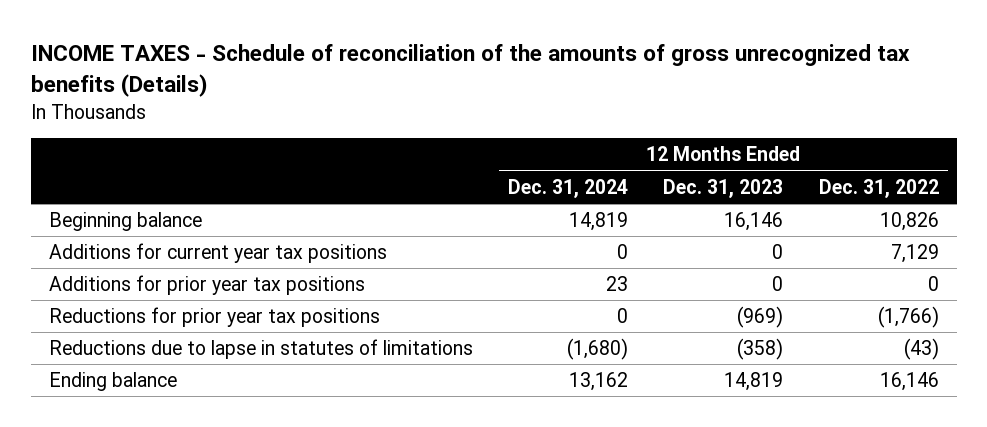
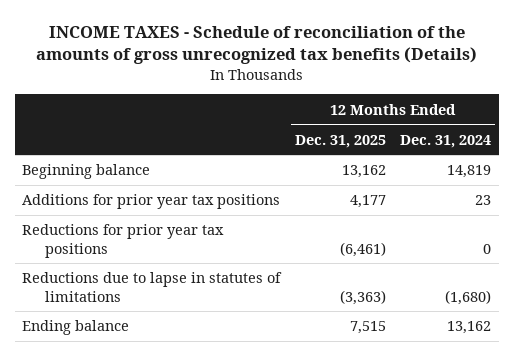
- | 12 Months Ended Dec. 31, 2024 | 12 Months Ended Dec. 31, 2023 | 12 Months Ended Dec. 31, 2022
+ | 12 Months Ended Dec. 31, 2025 | 12 Months Ended Dec. 31, 2024
- Additions for current year tax positions | 0 | 0 | 7,129

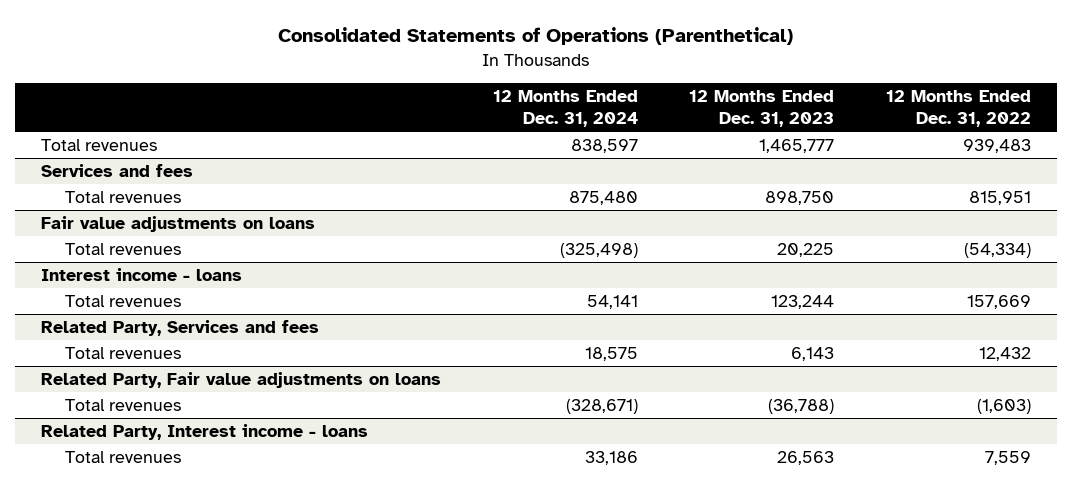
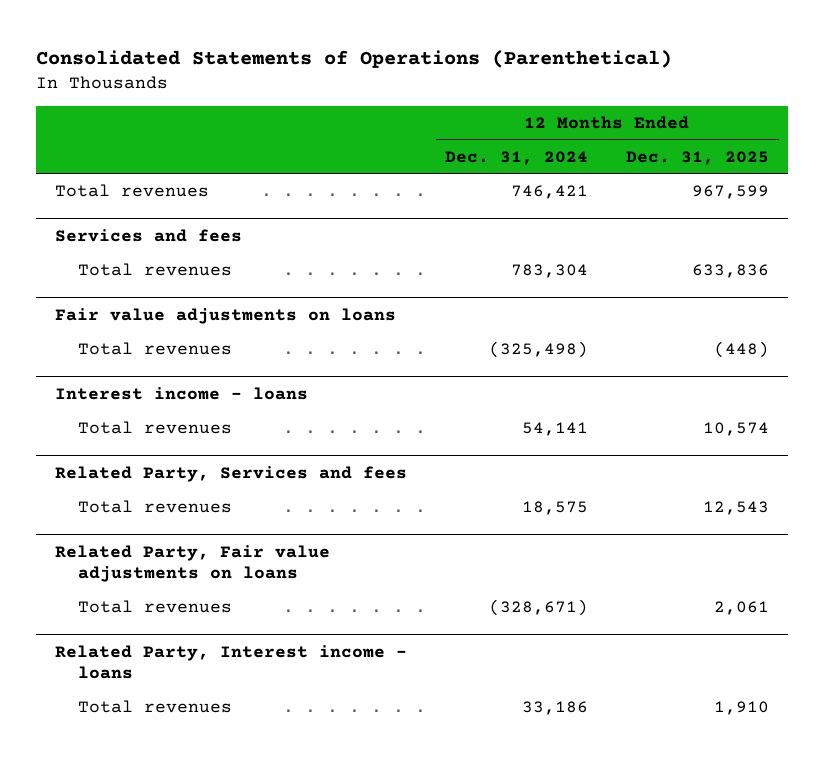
- | 12 Months Ended Dec. 31, 2024 | 12 Months Ended Dec. 31, 2023 | 12 Months Ended Dec. 31, 2022
+ | 12 Months Ended Dec. 31, 2024 | 12 Months Ended Dec. 31, 2025
- Total revenues | 838,597 | 1,465,777 | 939,483
+ Total revenues | 746,421 | 967,599
@ Services and fees
- Total revenues | 875,480 | 898,750 | 815,951
+ Total revenues | 783,304 | 633,836

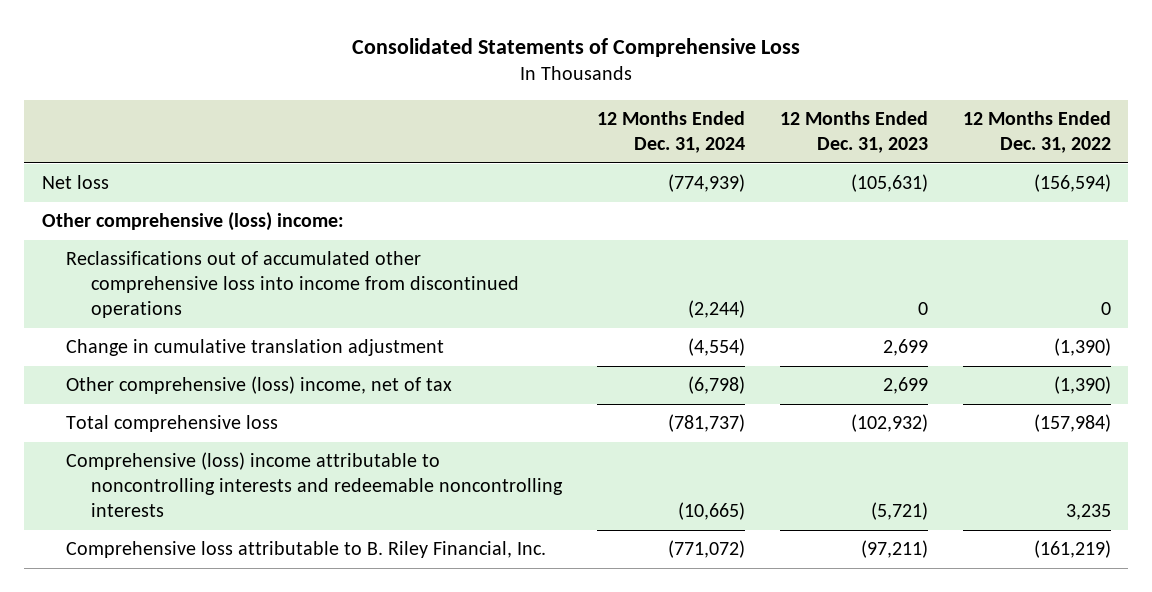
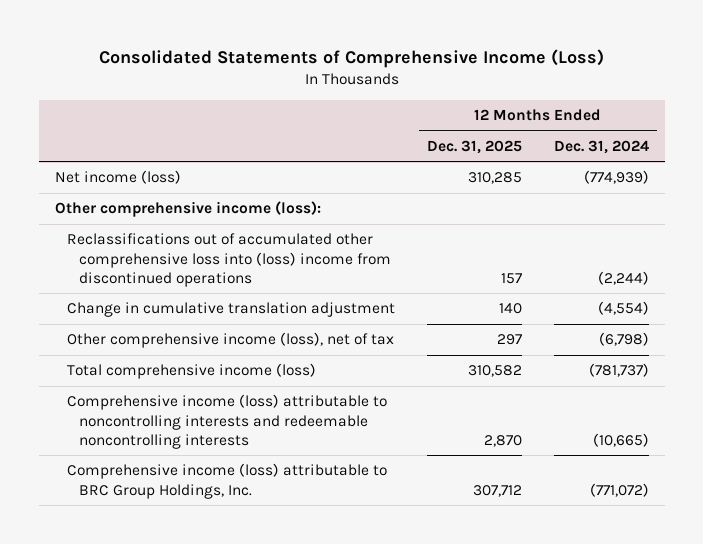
- Consolidated Statements of Comprehensive Loss
+ Consolidated Statements of Comprehensive Income (Loss)
- | 12 Months Ended Dec. 31, 2024 | 12 Months Ended Dec. 31, 2023 | 12 Months Ended Dec. 31, 2022
+ | 12 Months Ended Dec. 31, 2025 | 12 Months Ended Dec. 31, 2024
- Net loss | (774,939) | (105,631) | (156,594)
- Other comprehensive (loss) income:
- Reclassifications out of accumulated other comprehensive loss into income from discontinued operations | (2,244) | 0 | 0
+ Net income (loss) | 310,285 | (774,939)
+ Other comprehensive income (loss):
+ Reclassifications out of accumulated other comprehensive loss into (loss) income from discontinued operations | 157 | (2,244)
- Other comprehensive (loss) income, net of tax | (6,798) | 2,699 | (1,390)
- Total comprehensive loss | (781,737) | (102,932) | (157,984)
- Comprehensive (loss) income attributable to noncontrolling interests and redeemable noncontrolling interests | (10,665) | (5,721) | 3,235
- Comprehensive loss attributable to B. Riley Financial, Inc. | (771,072) | (97,211) | (161,219)
+ Other comprehensive income (loss), net of tax | 297 | (6,798)
+ Total comprehensive income (loss) | 310,582 | (781,737)
+ Comprehensive income (loss) attributable to noncontrolling interests and redeemable noncontrolling interests | 2,870 | (10,665)
+ Comprehensive income (loss) attributable to BRC Group Holdings, Inc. | 307,712 | (771,072)

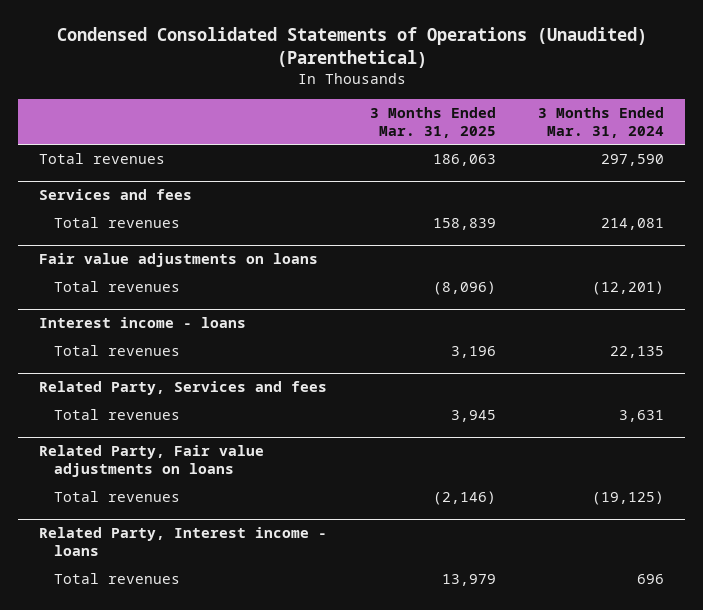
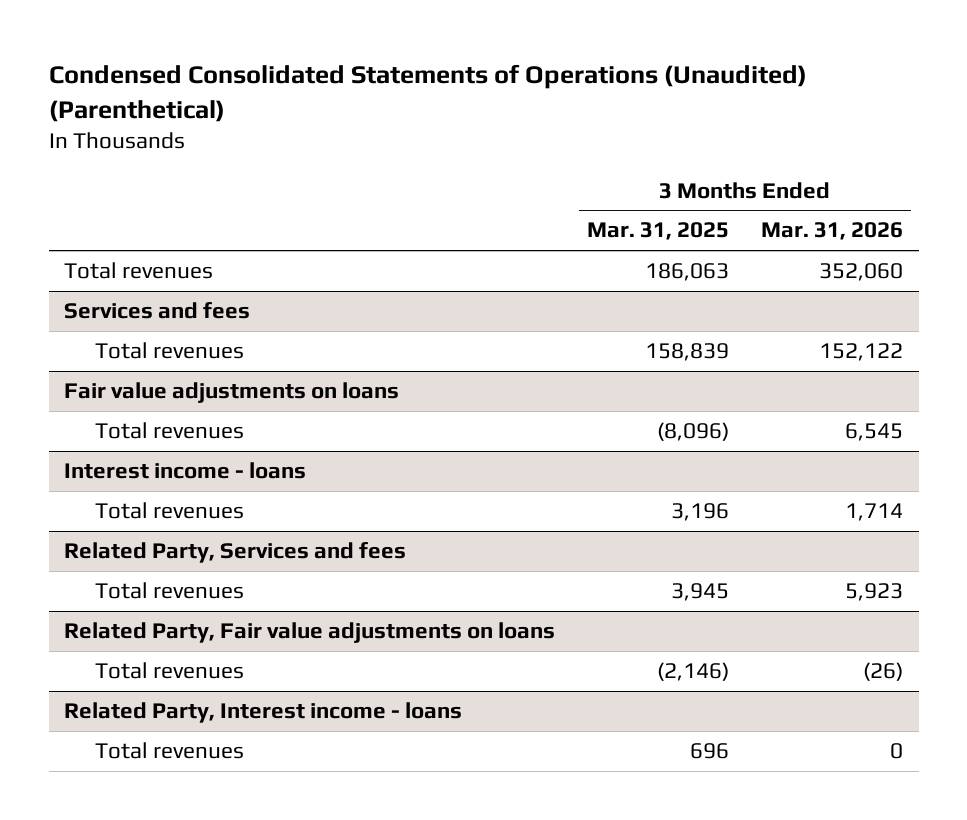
- | 3 Months Ended Mar. 31, 2025 | 3 Months Ended Mar. 31, 2024
+ | 3 Months Ended Mar. 31, 2025 | 3 Months Ended Mar. 31, 2026
@ Related Party, Interest income - loans
- Total revenues | 13,979 | 696
+ Total revenues | 696 | 0

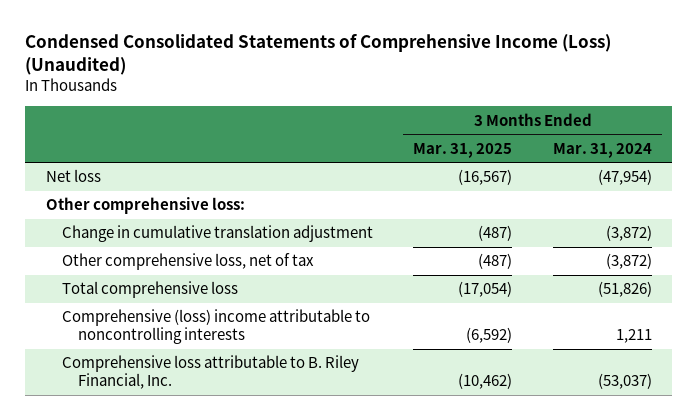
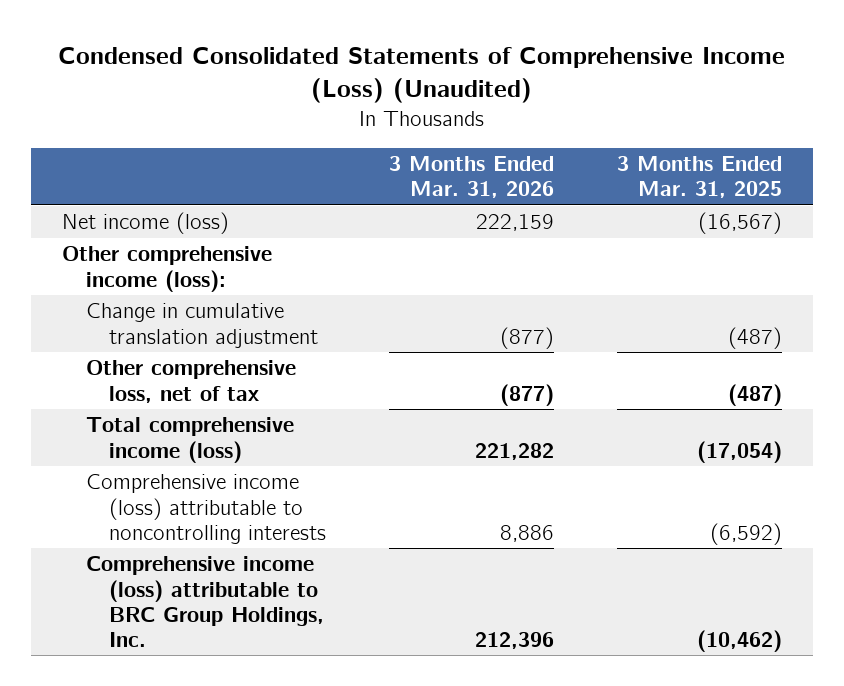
- | 3 Months Ended Mar. 31, 2025 | 3 Months Ended Mar. 31, 2024
+ | 3 Months Ended Mar. 31, 2026 | 3 Months Ended Mar. 31, 2025
- Net loss | (16,567) | (47,954)
- Other comprehensive loss:
+ Net income (loss) | 222,159 | (16,567)
+ Other comprehensive income (loss):
- Total comprehensive loss | (17,054) | (51,826)
- Comprehensive (loss) income attributable to noncontrolling interests | (6,592) | 1,211
- Comprehensive loss attributable to B. Riley Financial, Inc. | (10,462) | (53,037)
+ Total comprehensive income (loss) | 221,282 | (17,054)
+ Comprehensive income (loss) attributable to noncontrolling interests | 8,886 | (6,592)
+ Comprehensive income (loss) attributable to BRC Group Holdings, Inc. | 212,396 | (10,462)

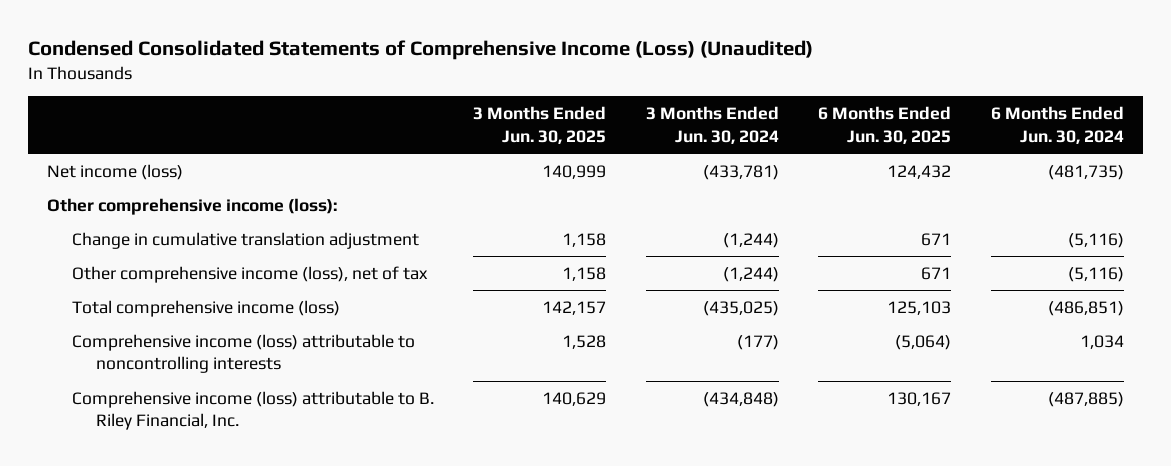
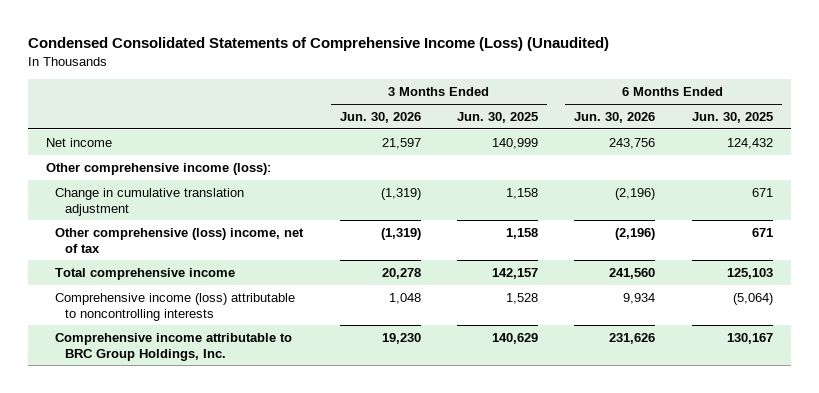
- | 3 Months Ended Jun. 30, 2025 | 3 Months Ended Jun. 30, 2024 | 6 Months Ended Jun. 30, 2025 | 6 Months Ended Jun. 30, 2024
+ | 3 Months Ended Jun. 30, 2026 | 3 Months Ended Jun. 30, 2025 | 6 Months Ended Jun. 30, 2026 | 6 Months Ended Jun. 30, 2025
- Net income (loss) | 140,999 | (433,781) | 124,432 | (481,735)
+ Net income | 21,597 | 140,999 | 243,756 | 124,432
- Other comprehensive income (loss), net of tax | 1,158 | (1,244) | 671 | (5,116)
- Total comprehensive income (loss) | 142,157 | (435,025) | 125,103 | (486,851)
+ Other comprehensive (loss) income, net of tax | (1,319) | 1,158 | (2,196) | 671
+ Total comprehensive income | 20,278 | 142,157 | 241,560 | 125,103
- Comprehensive income (loss) attributable to B. Riley Financial, Inc. | 140,629 | (434,848) | 130,167 | (487,885)
+ Comprehensive income attributable to BRC Group Holdings, Inc. | 19,230 | 140,629 | 231,626 | 130,167

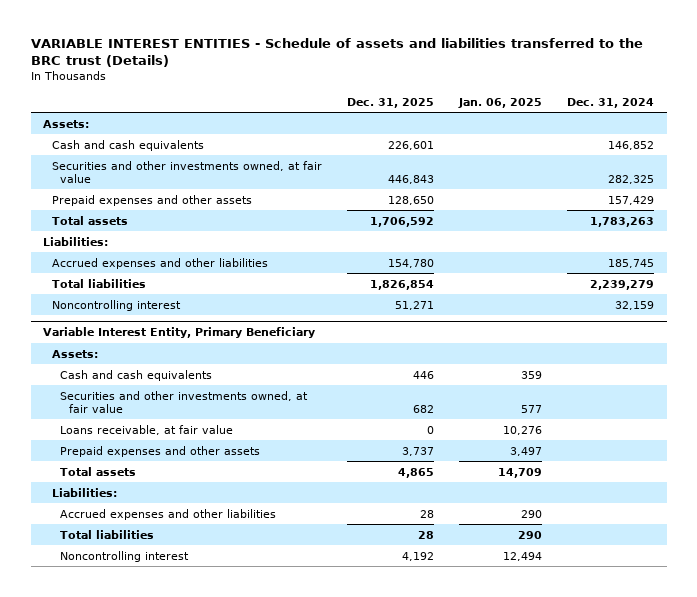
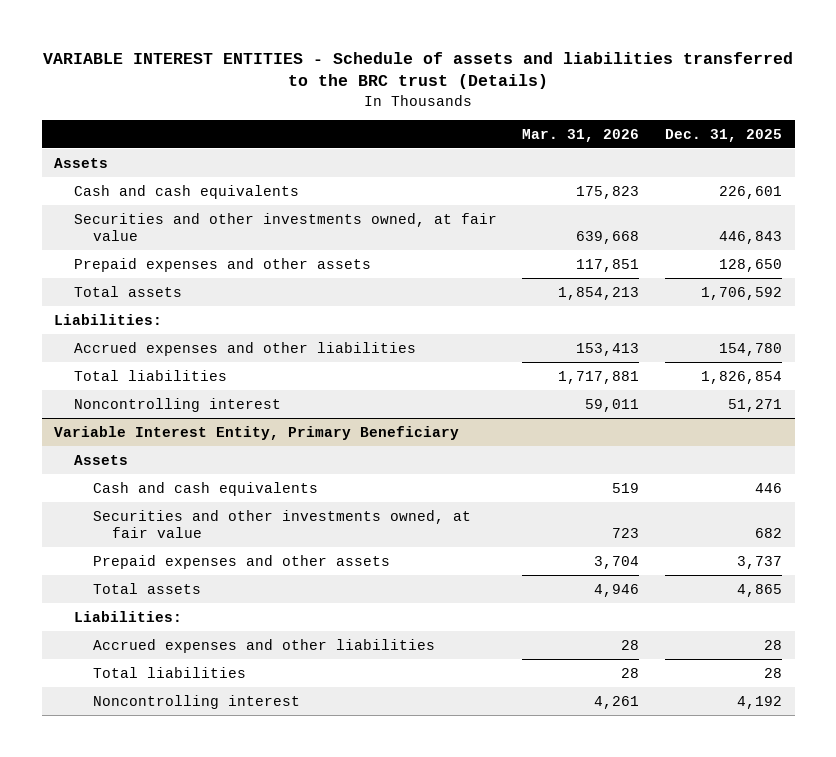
- | Dec. 31, 2025 | Jan. 06, 2025 | Dec. 31, 2024
+ | Mar. 31, 2026 | Dec. 31, 2025
- Assets:
+ Assets
@ Variable Interest Entity, Primary Beneficiary
- Assets:
+ Assets
- Loans receivable, at fair value | 0 | 10,276 |

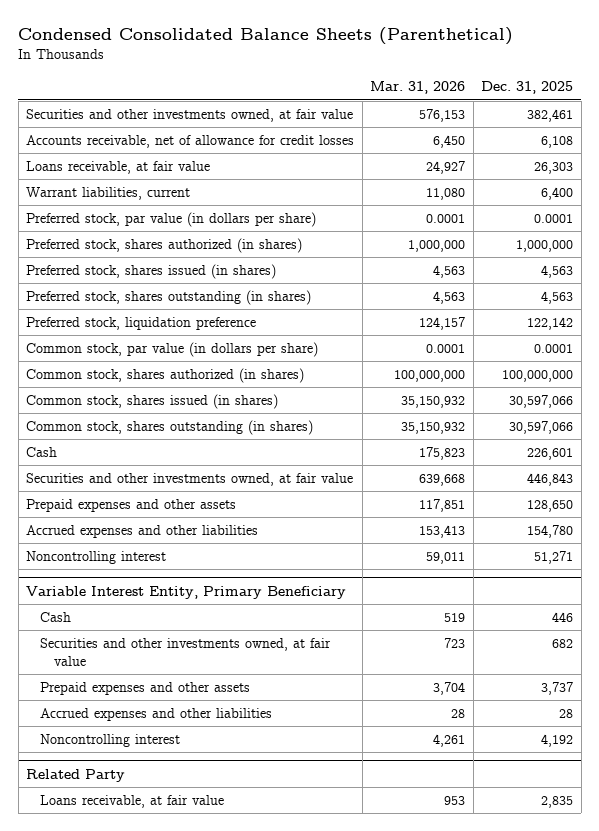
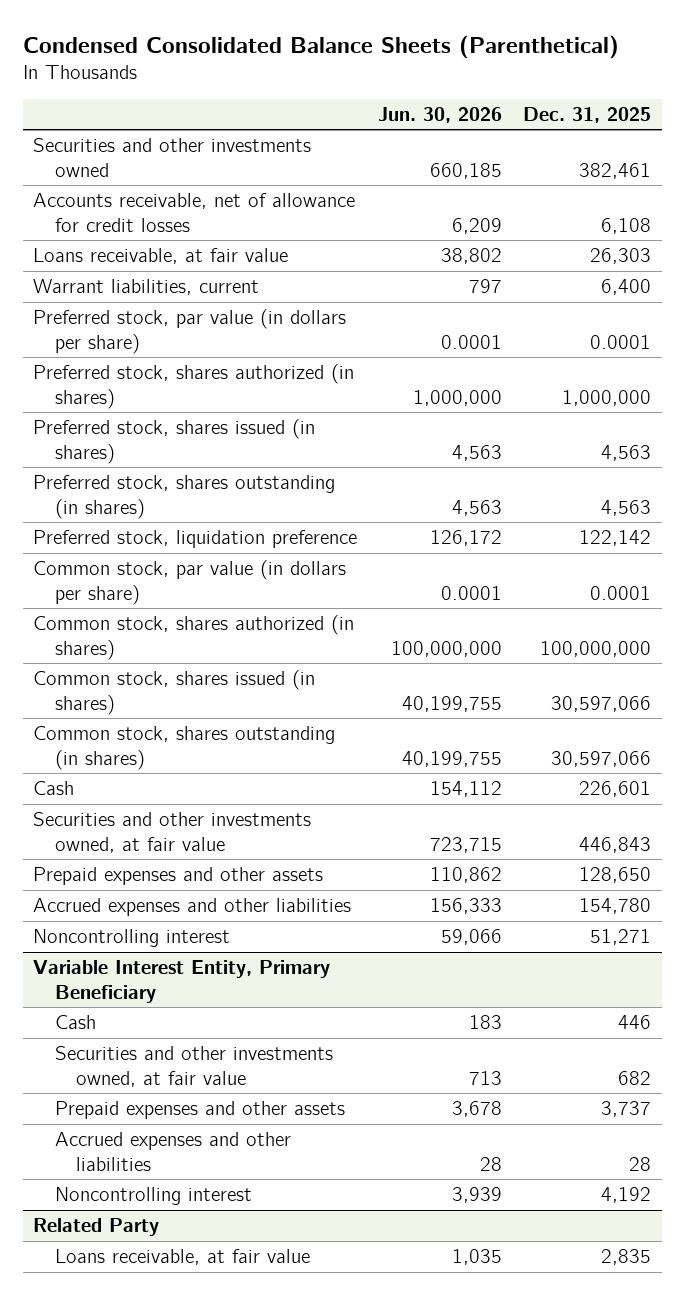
- | Mar. 31, 2026 | Dec. 31, 2025
+ | Jun. 30, 2026 | Dec. 31, 2025
- Securities and other investments owned, at fair value | 576,153 | 382,461
+ Securities and other investments owned | 660,185 | 382,461

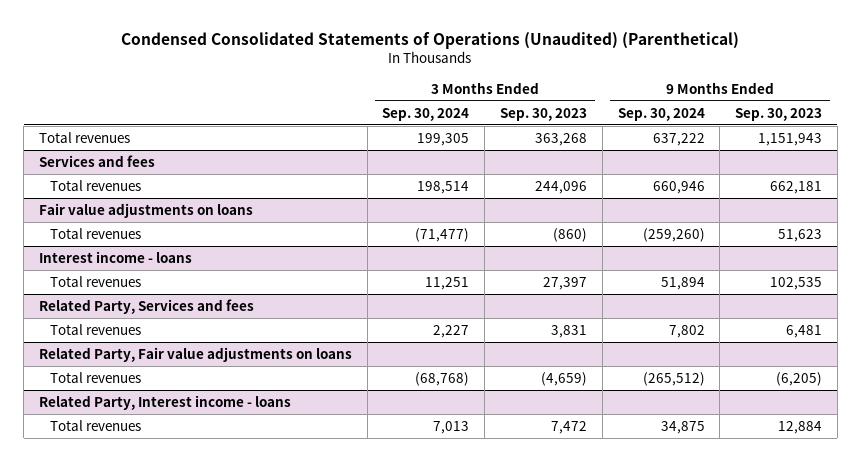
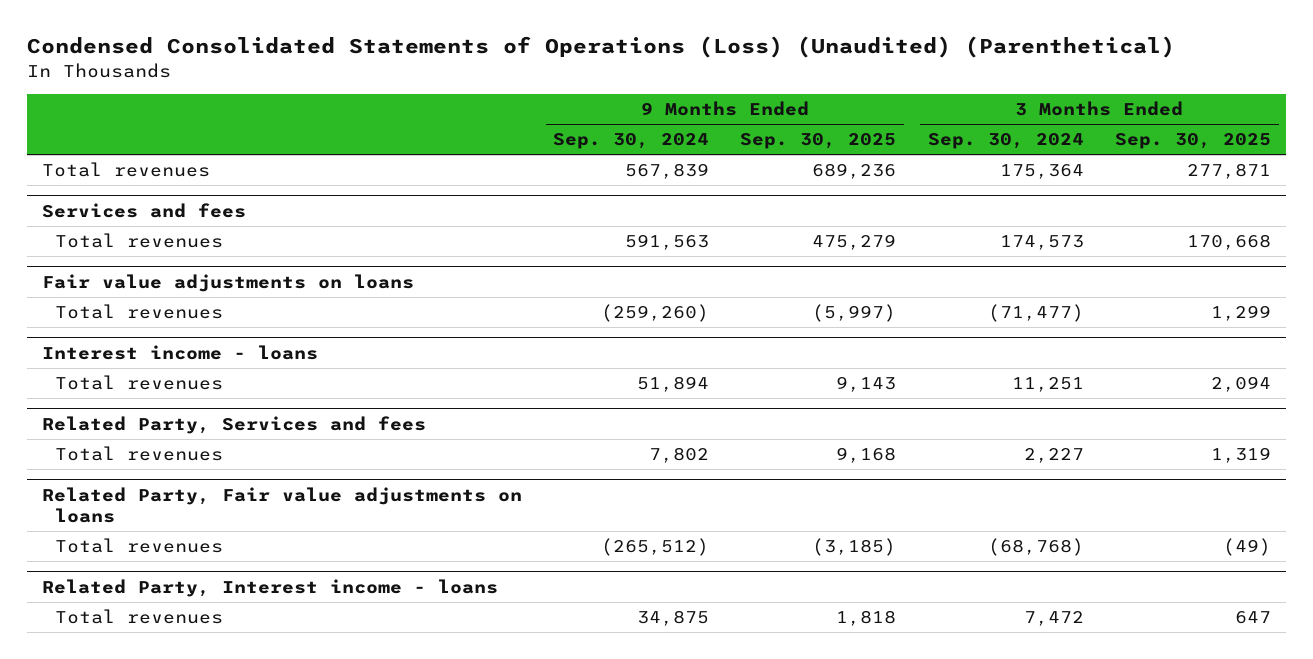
- Condensed Consolidated Statements of Operations (Unaudited) (Parenthetical)
+ Condensed Consolidated Statements of Operations (Loss) (Unaudited) (Parenthetical)
- | 3 Months Ended Sep. 30, 2024 | 3 Months Ended Sep. 30, 2023 | 9 Months Ended Sep. 30, 2024 | 9 Months Ended Sep. 30, 2023
+ | 9 Months Ended Sep. 30, 2024 | 9 Months Ended Sep. 30, 2025 | 3 Months Ended Sep. 30, 2024 | 3 Months Ended Sep. 30, 2025
- Total revenues | 199,305 | 363,268 | 637,222 | 1,151,943
+ Total revenues | 567,839 | 689,236 | 175,364 | 277,871
@ Services and fees
- Total revenues | 198,514 | 244,096 | 660,946 | 662,181
+ Total revenues | 591,563 | 475,279 | 174,573 | 170,668
@ Related Party, Interest income - loans
- Total revenues | 7,013 | 7,472 | 34,875 | 12,884
+ Total revenues | 34,875 | 1,818 | 7,472 | 647

